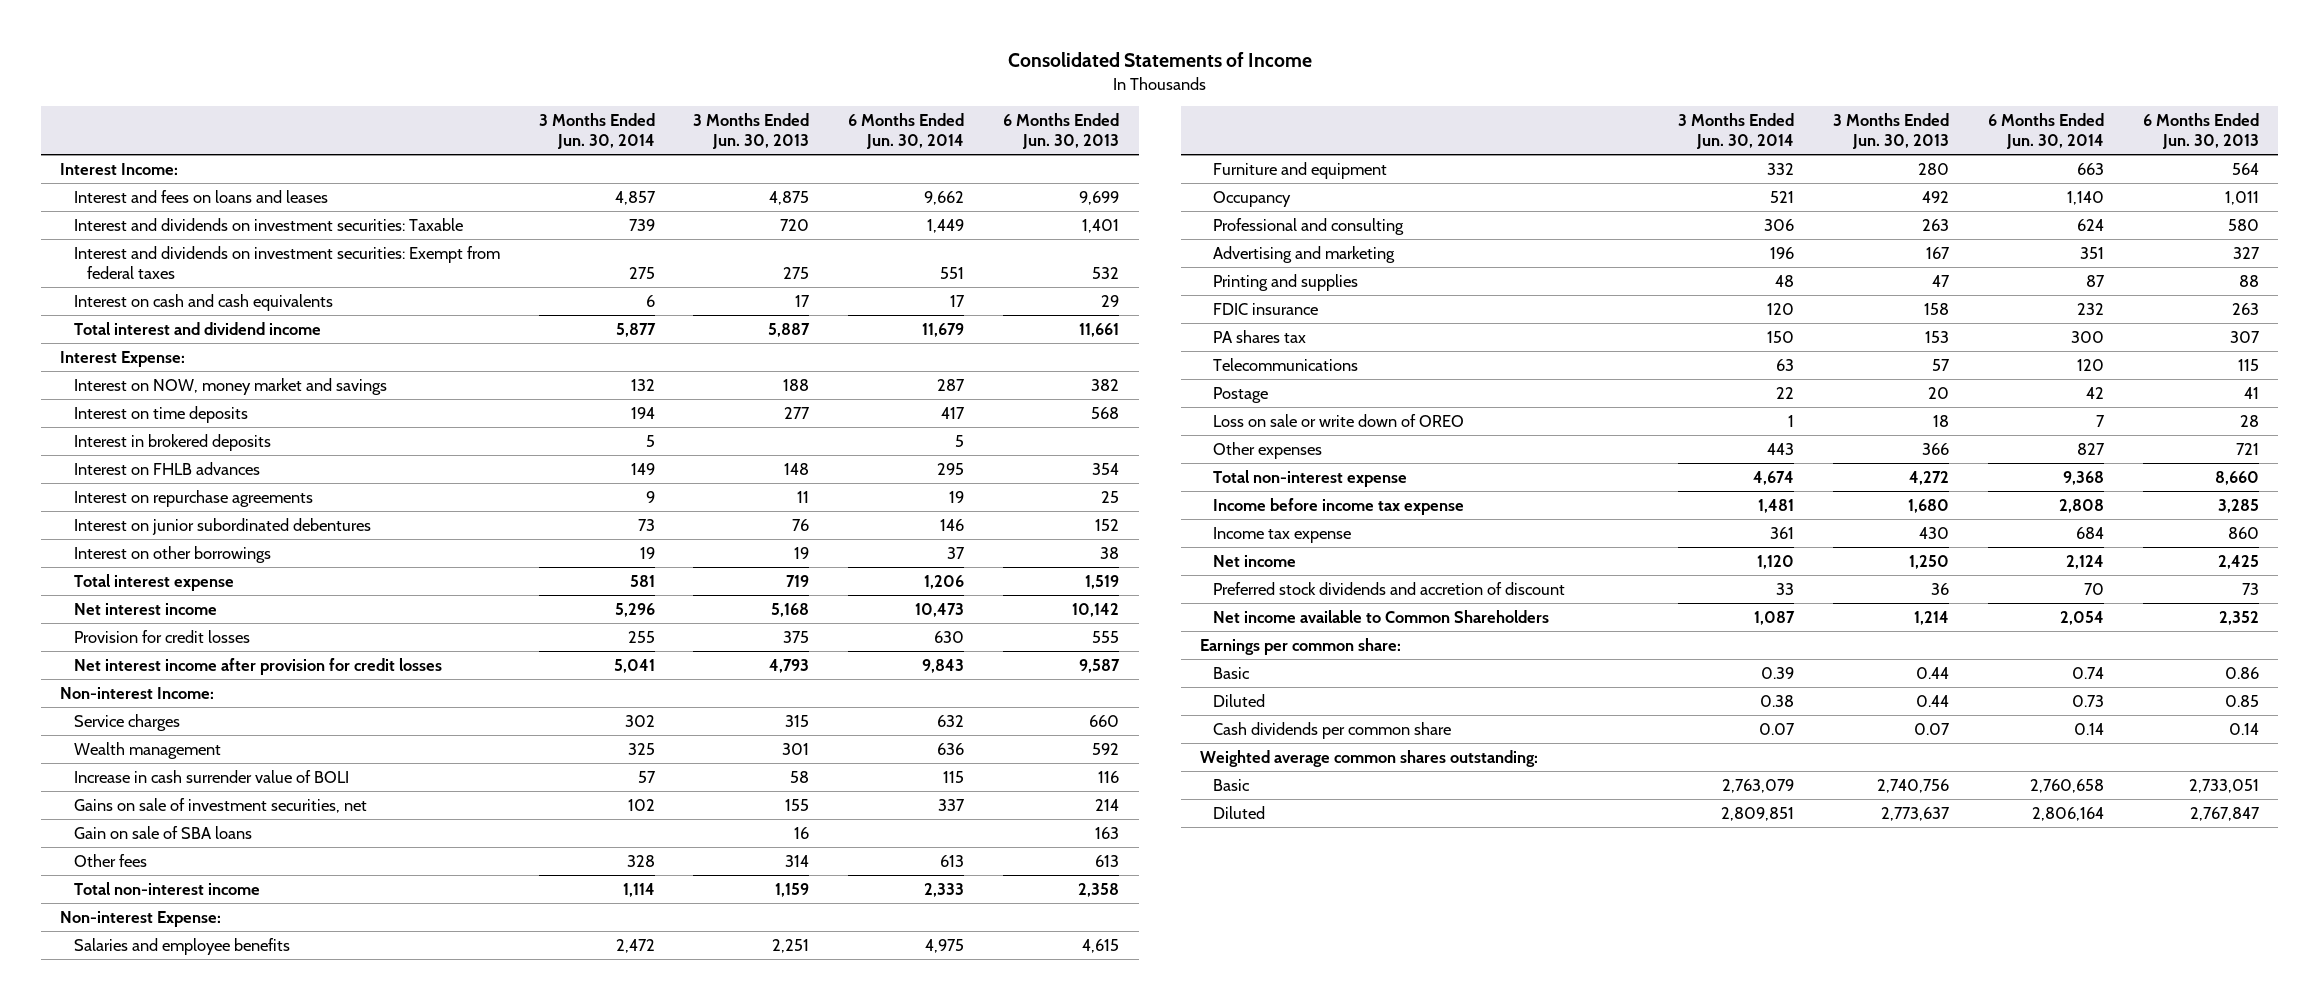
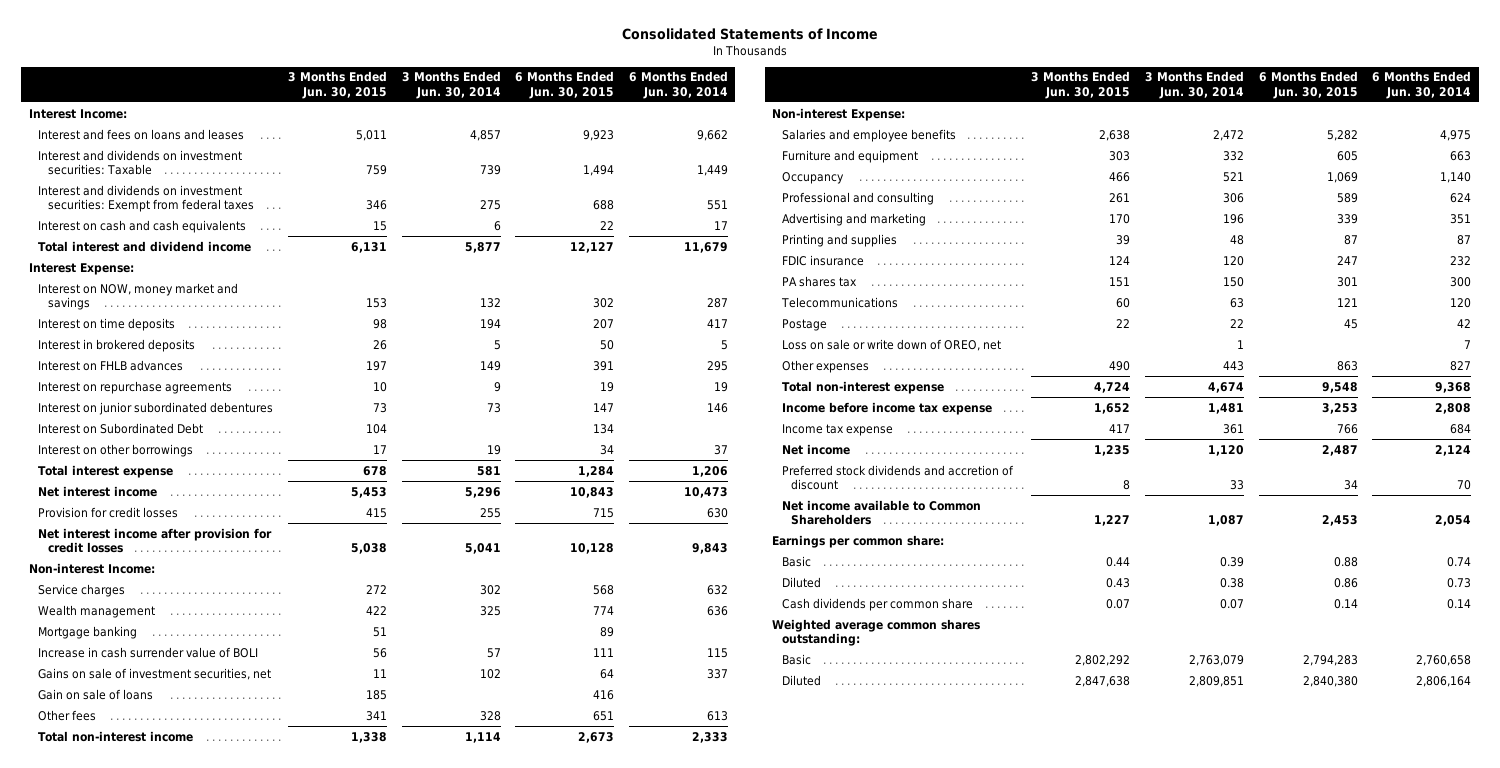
- | 3 Months Ended Jun. 30, 2014 | 3 Months Ended Jun. 30, 2013 | 6 Months Ended Jun. 30, 2014 | 6 Months Ended Jun. 30, 2013
+ | 3 Months Ended Jun. 30, 2015 | 3 Months Ended Jun. 30, 2014 | 6 Months Ended Jun. 30, 2015 | 6 Months Ended Jun. 30, 2014
+ Interest on Subordinated Debt | 104 | | 134 |
+ Mortgage banking | 51 | | 89 |
- Gain on sale of SBA loans | | 16 | | 163
+ Gain on sale of loans | 185 | | 416 |
- Loss on sale or write down of OREO | 1 | 18 | 7 | 28
+ Loss on sale or write down of OREO, net | | 1 | | 7

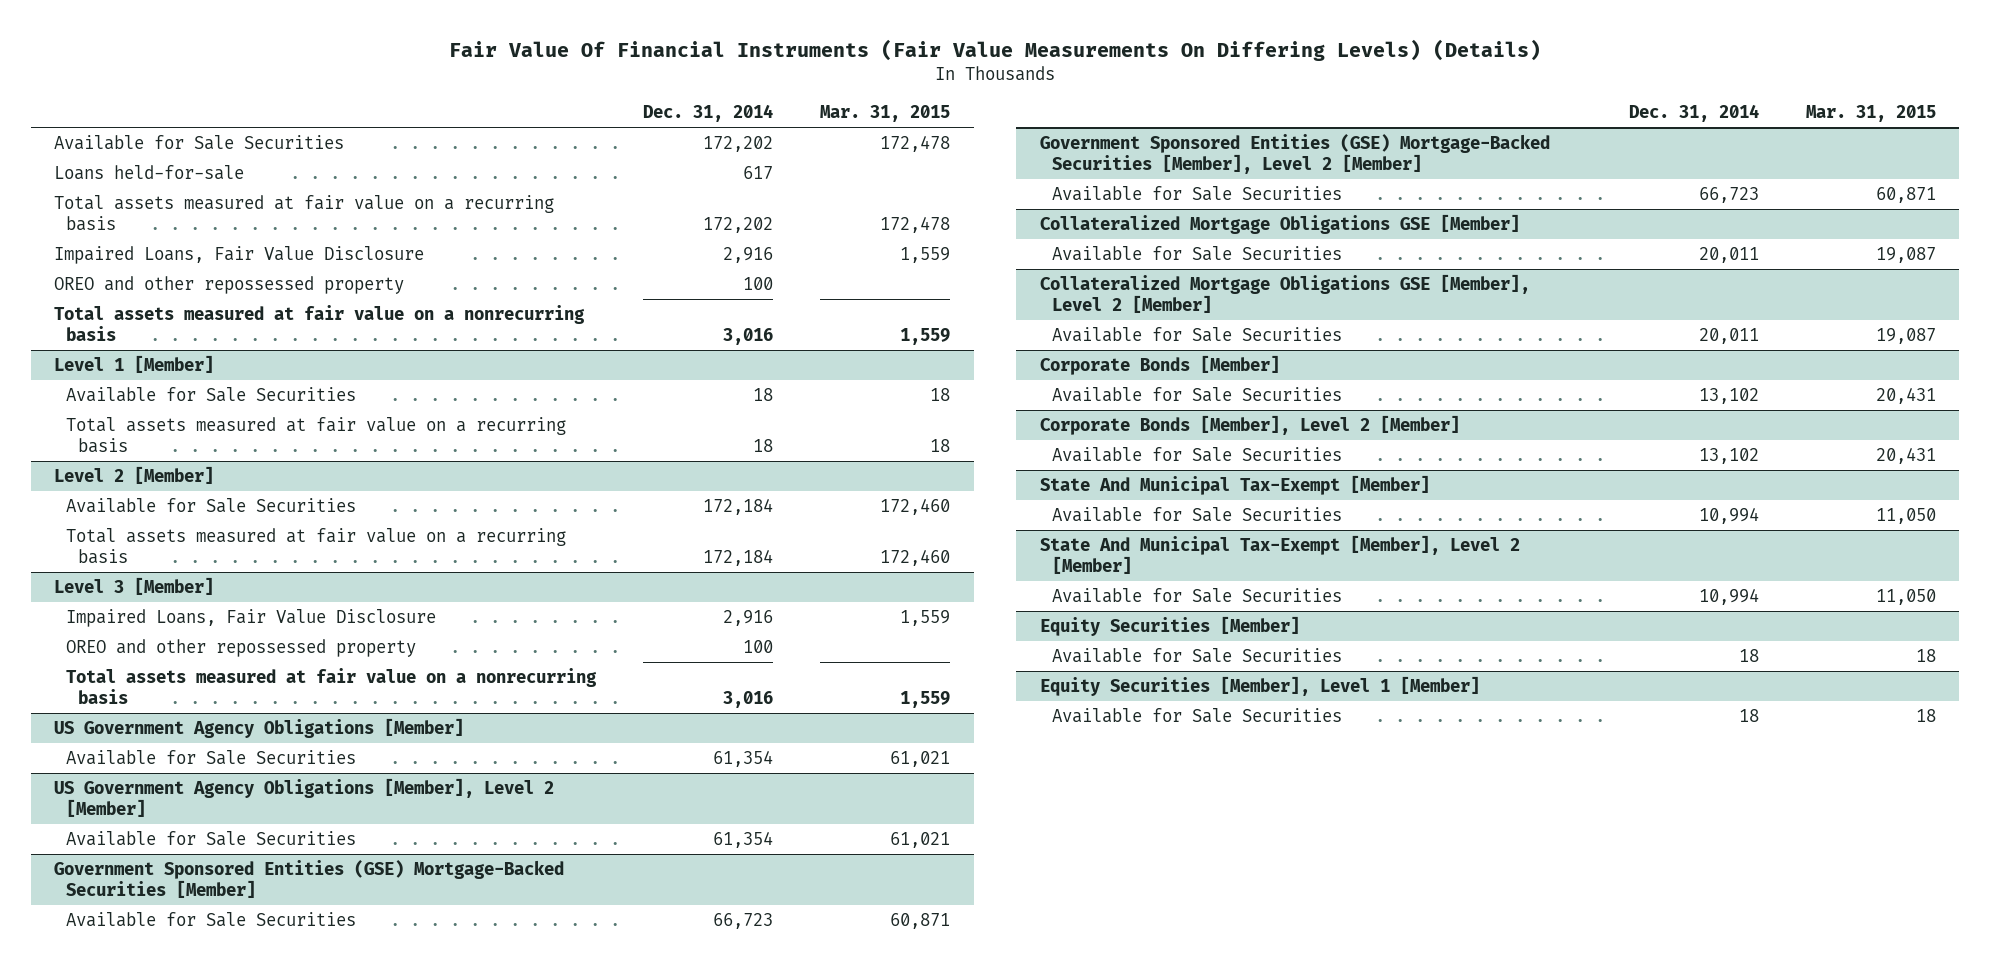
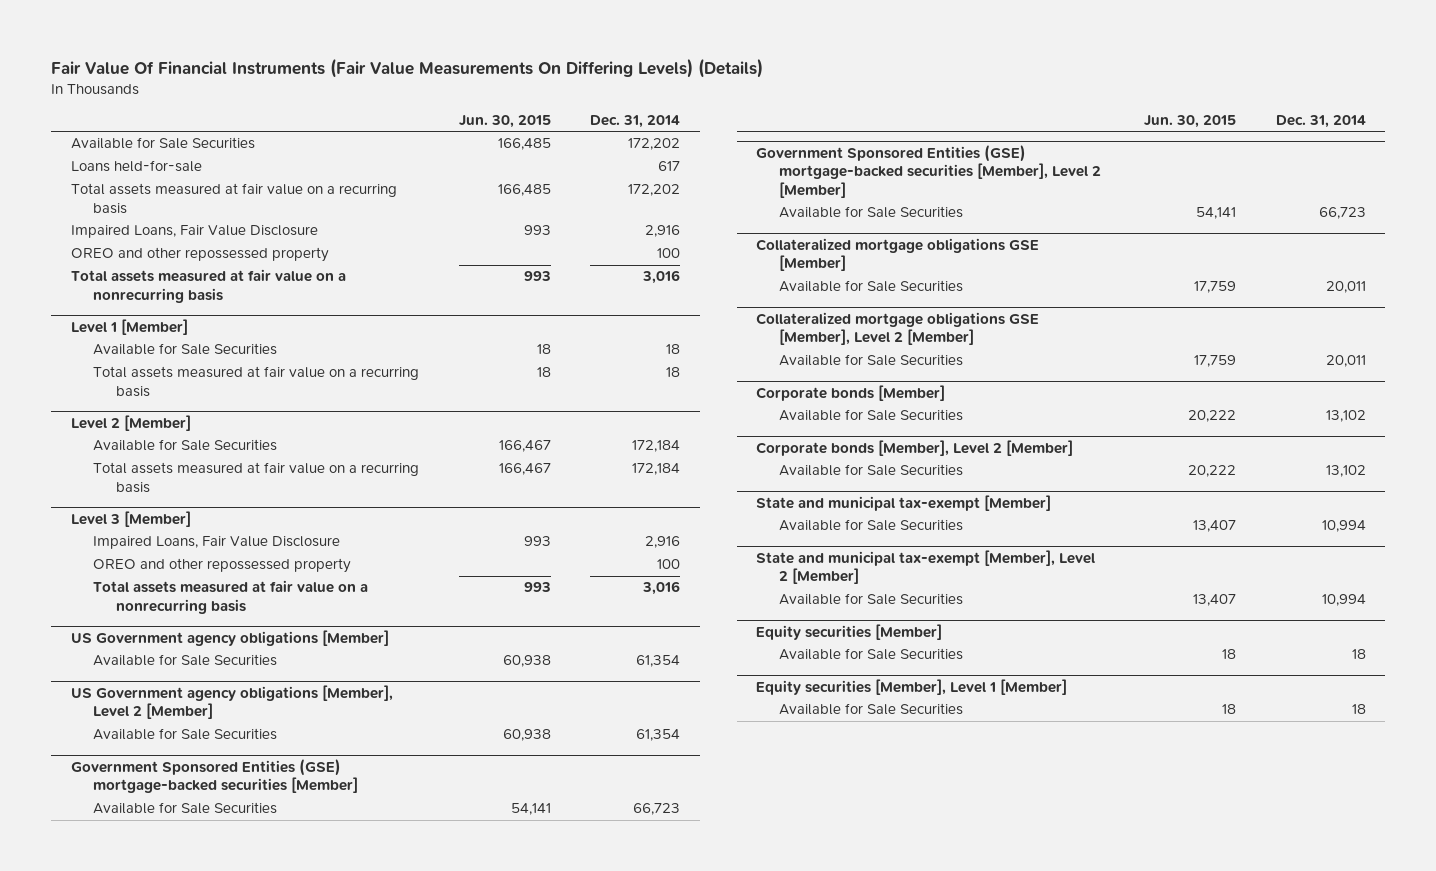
- | Dec. 31, 2014 | Mar. 31, 2015
+ | Jun. 30, 2015 | Dec. 31, 2014
- US Government Agency Obligations [Member]
+ US Government agency obligations [Member]
- US Government Agency Obligations [Member], Level 2 [Member]
+ US Government agency obligations [Member], Level 2 [Member]
- Government Sponsored Entities (GSE) Mortgage-Backed Securities [Member]
+ Government Sponsored Entities (GSE) mortgage-backed securities [Member]
- Government Sponsored Entities (GSE) Mortgage-Backed Securities [Member], Level 2 [Member]
+ Government Sponsored Entities (GSE) mortgage-backed securities [Member], Level 2 [Member]
- Collateralized Mortgage Obligations GSE [Member]
+ Collateralized mortgage obligations GSE [Member]
- Collateralized Mortgage Obligations GSE [Member], Level 2 [Member]
+ Collateralized mortgage obligations GSE [Member], Level 2 [Member]
- Corporate Bonds [Member]
+ Corporate bonds [Member]
- Corporate Bonds [Member], Level 2 [Member]
+ Corporate bonds [Member], Level 2 [Member]
- State And Municipal Tax-Exempt [Member]
+ State and municipal tax-exempt [Member]
- State And Municipal Tax-Exempt [Member], Level 2 [Member]
+ State and municipal tax-exempt [Member], Level 2 [Member]
- Equity Securities [Member]
+ Equity securities [Member]
- Equity Securities [Member], Level 1 [Member]
+ Equity securities [Member], Level 1 [Member]

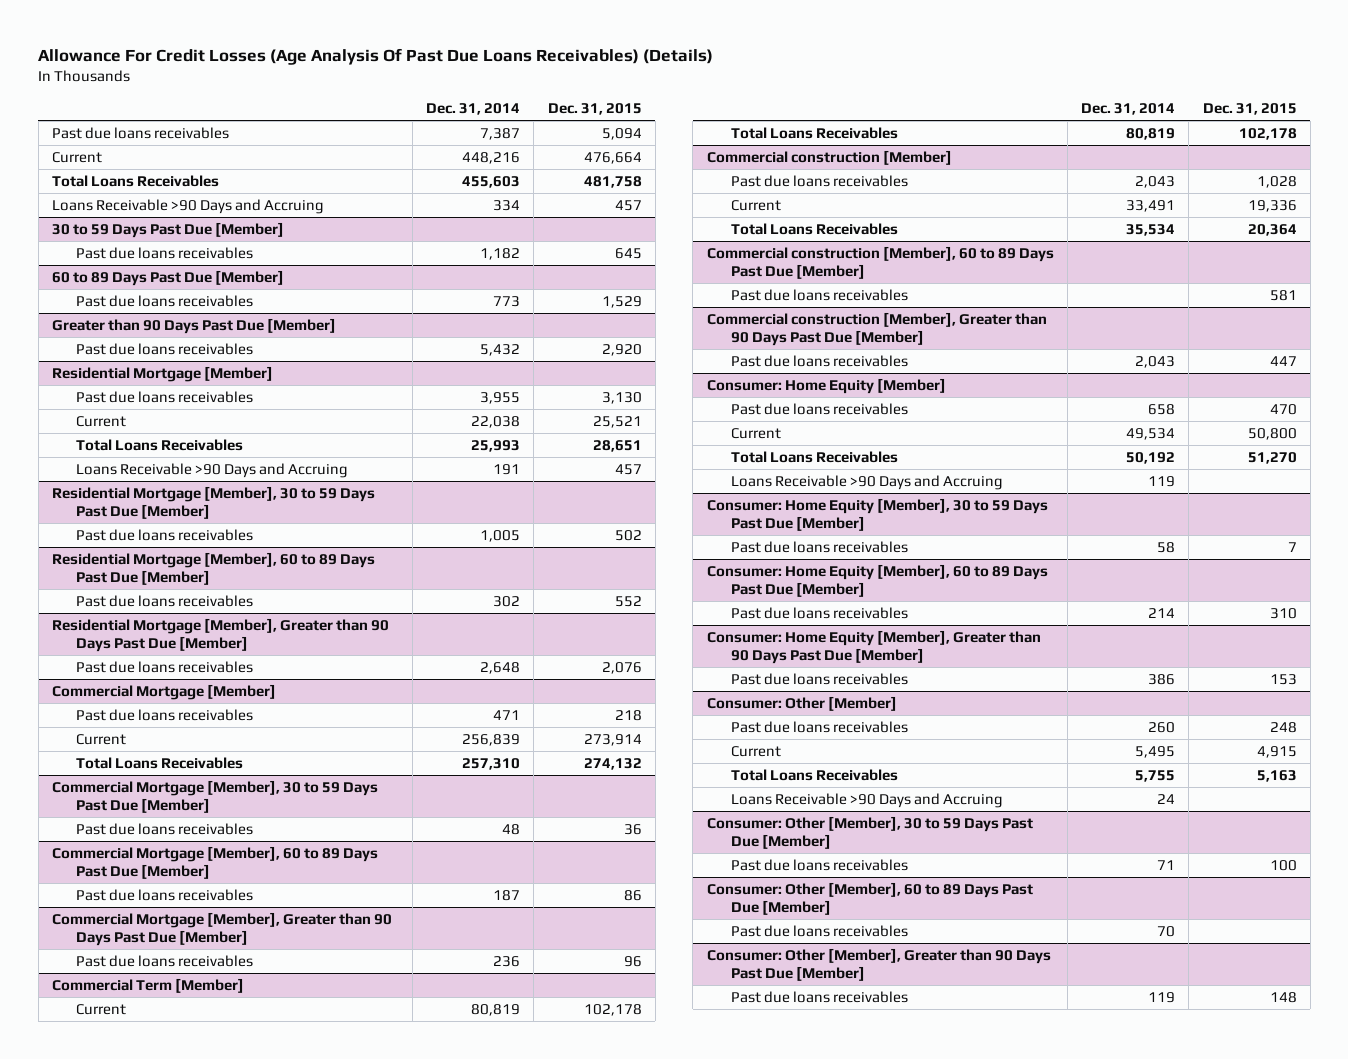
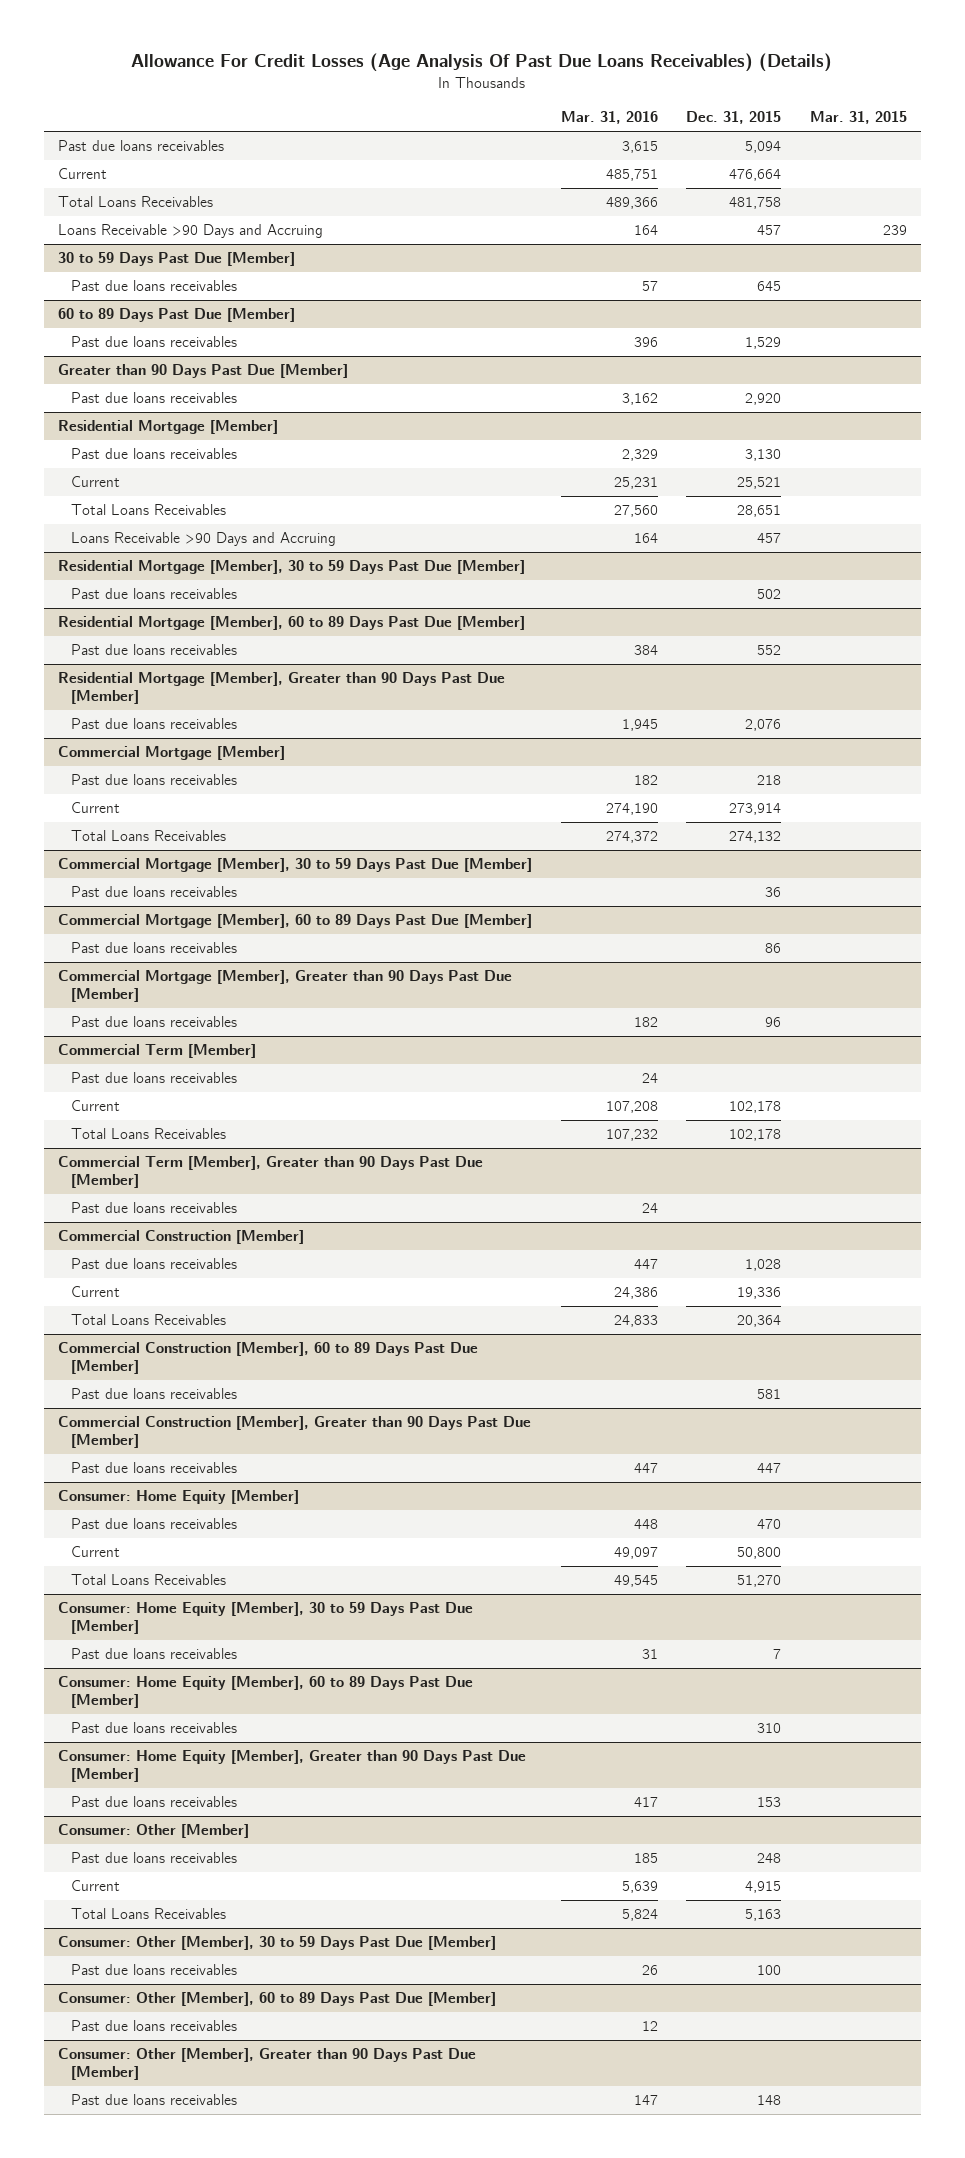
- | Dec. 31, 2014 | Dec. 31, 2015
+ | Mar. 31, 2016 | Dec. 31, 2015 | Mar. 31, 2015
@ Commercial Term [Member]
+ Past due loans receivables | 24 | |
- Commercial construction [Member]
+ Commercial Term [Member], Greater than 90 Days Past Due [Member]
+ Past due loans receivables | 24 | |
+ Commercial Construction [Member]
- Commercial construction [Member], 60 to 89 Days Past Due [Member]
+ Commercial Construction [Member], 60 to 89 Days Past Due [Member]
- Commercial construction [Member], Greater than 90 Days Past Due [Member]
+ Commercial Construction [Member], Greater than 90 Days Past Due [Member]
@ Consumer: Home Equity [Member]
- Loans Receivable >90 Days and Accruing | 119 |
@ Consumer: Other [Member]
- Loans Receivable >90 Days and Accruing | 24 |

